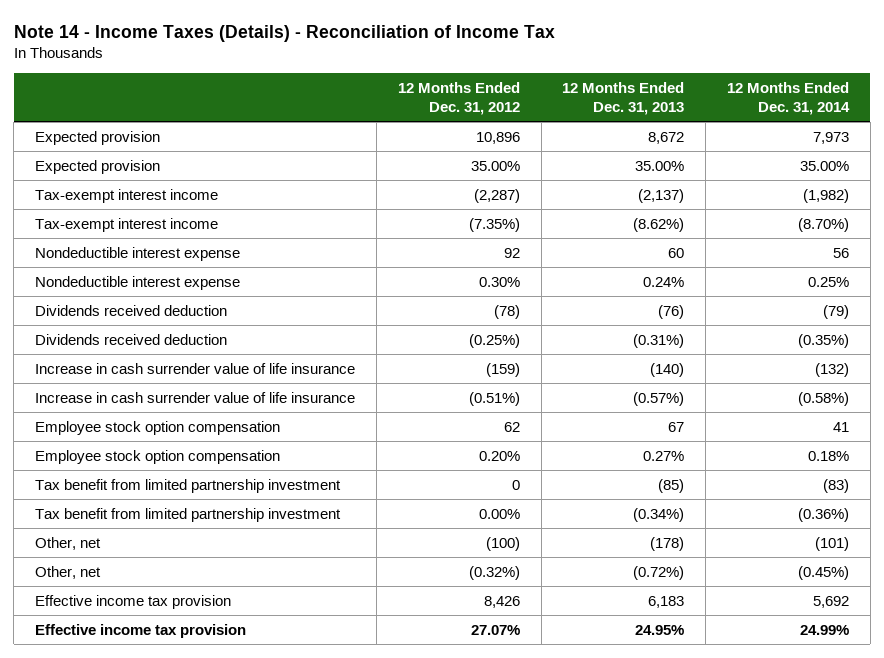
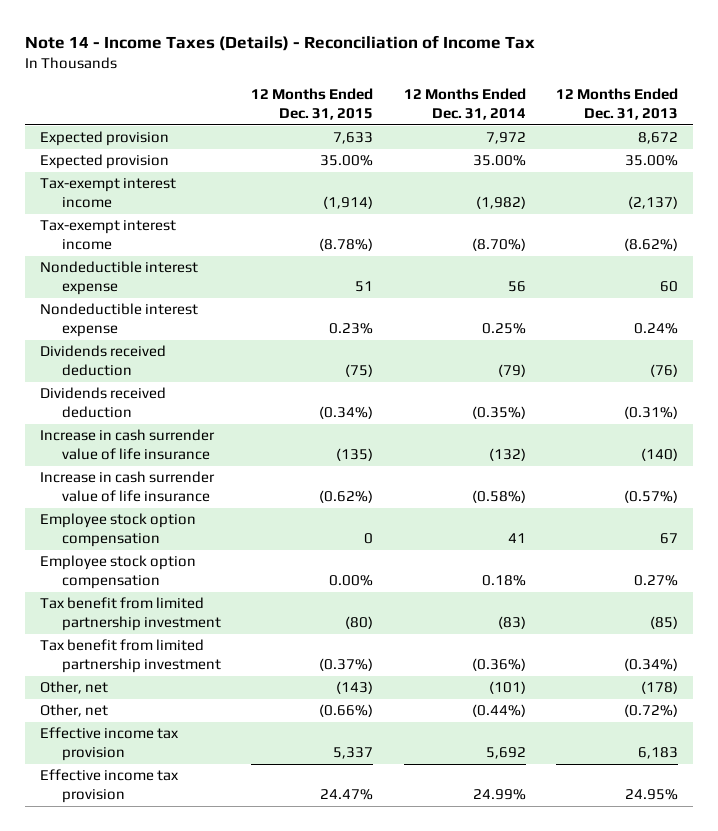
- | 12 Months Ended Dec. 31, 2012 | 12 Months Ended Dec. 31, 2013 | 12 Months Ended Dec. 31, 2014
+ | 12 Months Ended Dec. 31, 2015 | 12 Months Ended Dec. 31, 2014 | 12 Months Ended Dec. 31, 2013
- Expected provision | 10,896 | 8,672 | 7,973
+ Expected provision | 7,633 | 7,972 | 8,672
- Other, net | (0.32%) | (0.72%) | (0.45%)
+ Other, net | (0.66%) | (0.44%) | (0.72%)

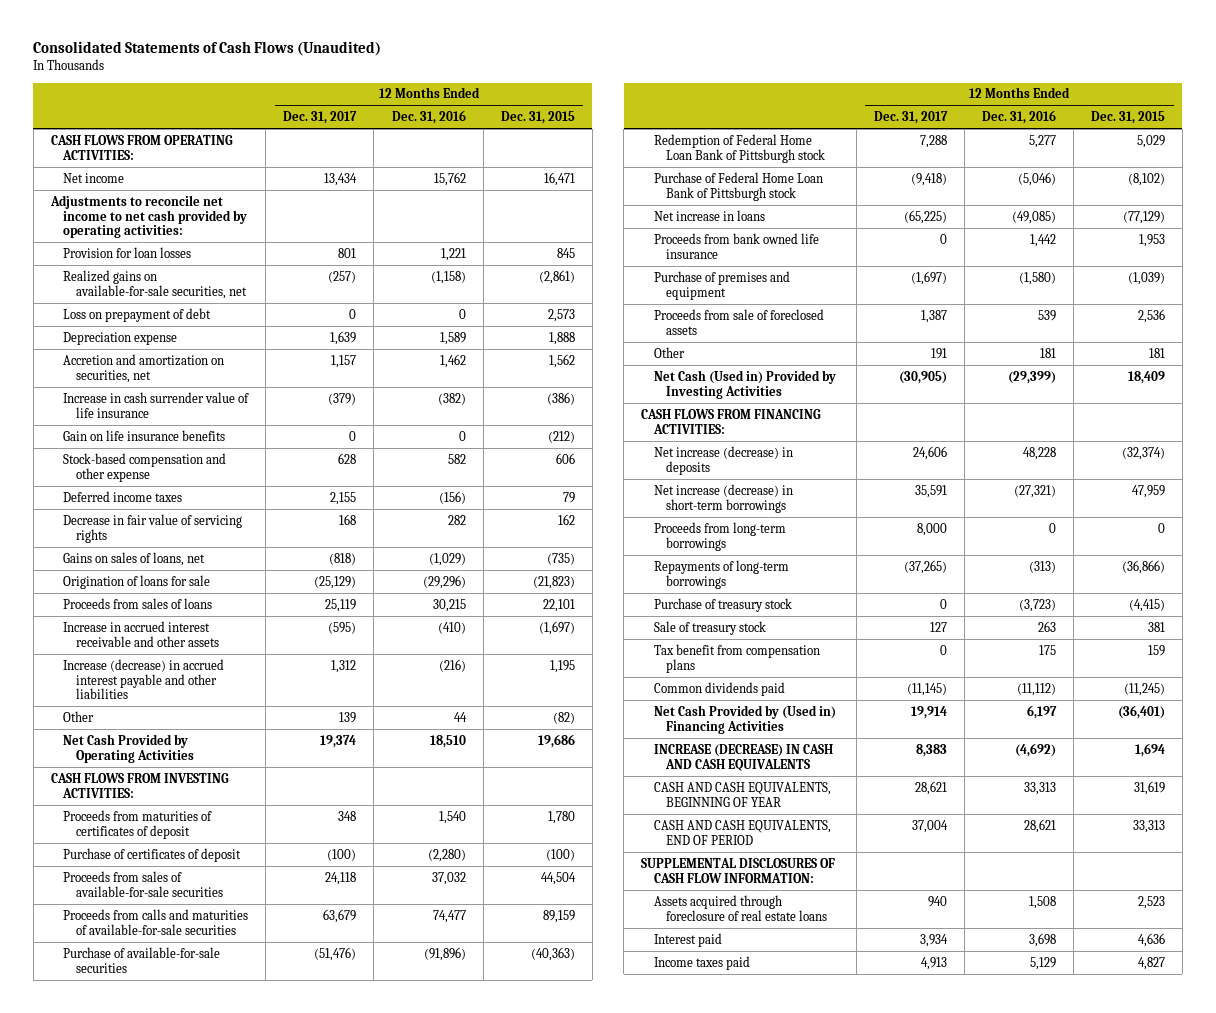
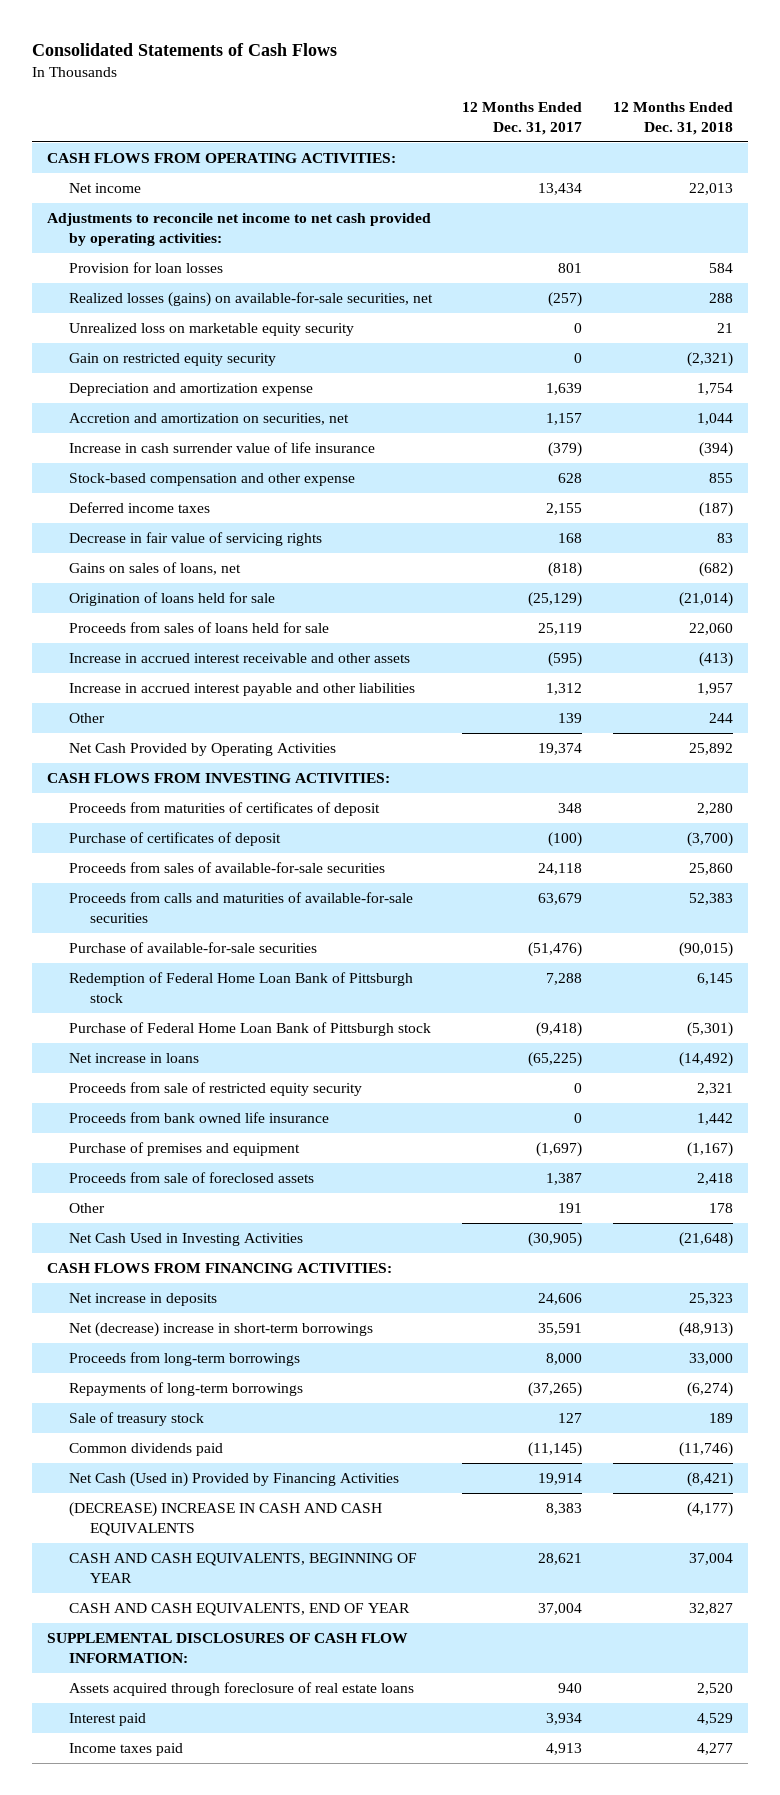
- Consolidated Statements of Cash Flows (Unaudited)
+ Consolidated Statements of Cash Flows
- | 12 Months Ended Dec. 31, 2017 | 12 Months Ended Dec. 31, 2016 | 12 Months Ended Dec. 31, 2015
+ | 12 Months Ended Dec. 31, 2017 | 12 Months Ended Dec. 31, 2018
- Realized gains on available-for-sale securities, net | (257) | (1,158) | (2,861)
- Loss on prepayment of debt | 0 | 0 | 2,573
- Depreciation expense | 1,639 | 1,589 | 1,888
+ Realized losses (gains) on available-for-sale securities, net | (257) | 288
+ Unrealized loss on marketable equity security | 0 | 21
+ Gain on restricted equity security | 0 | (2,321)
+ Depreciation and amortization expense | 1,639 | 1,754
- Gain on life insurance benefits | 0 | 0 | (212)
- Origination of loans for sale | (25,129) | (29,296) | (21,823)
- Proceeds from sales of loans | 25,119 | 30,215 | 22,101
+ Origination of loans held for sale | (25,129) | (21,014)
+ Proceeds from sales of loans held for sale | 25,119 | 22,060
- Increase (decrease) in accrued interest payable and other liabilities | 1,312 | (216) | 1,195
+ Increase in accrued interest payable and other liabilities | 1,312 | 1,957
+ Proceeds from sale of restricted equity security | 0 | 2,321
- Net Cash (Used in) Provided by Investing Activities | (30,905) | (29,399) | 18,409
+ Net Cash Used in Investing Activities | (30,905) | (21,648)
- Net increase (decrease) in deposits | 24,606 | 48,228 | (32,374)
- Net increase (decrease) in short-term borrowings | 35,591 | (27,321) | 47,959
+ Net increase in deposits | 24,606 | 25,323
+ Net (decrease) increase in short-term borrowings | 35,591 | (48,913)
- Purchase of treasury stock | 0 | (3,723) | (4,415)
- Tax benefit from compensation plans | 0 | 175 | 159
- Net Cash Provided by (Used in) Financing Activities | 19,914 | 6,197 | (36,401)
- INCREASE (DECREASE) IN CASH AND CASH EQUIVALENTS | 8,383 | (4,692) | 1,694
+ Net Cash (Used in) Provided by Financing Activities | 19,914 | (8,421)
+ (DECREASE) INCREASE IN CASH AND CASH EQUIVALENTS | 8,383 | (4,177)
- CASH AND CASH EQUIVALENTS, END OF PERIOD | 37,004 | 28,621 | 33,313
+ CASH AND CASH EQUIVALENTS, END OF YEAR | 37,004 | 32,827

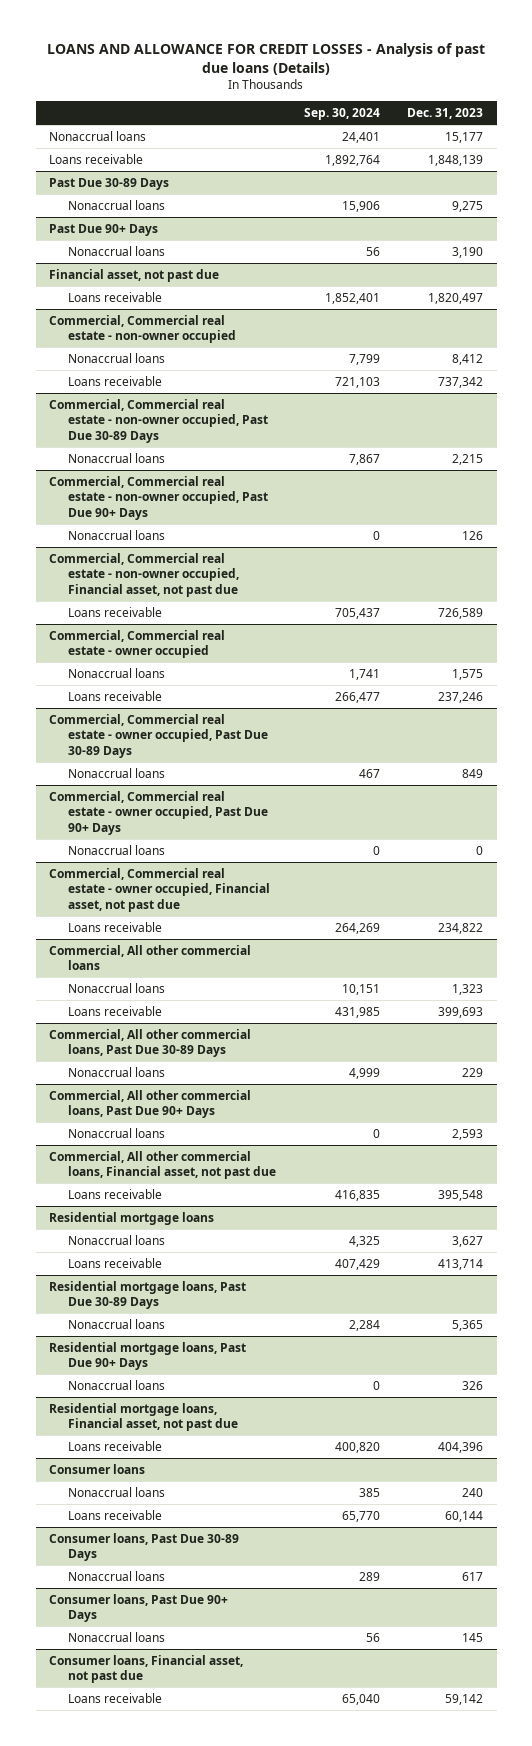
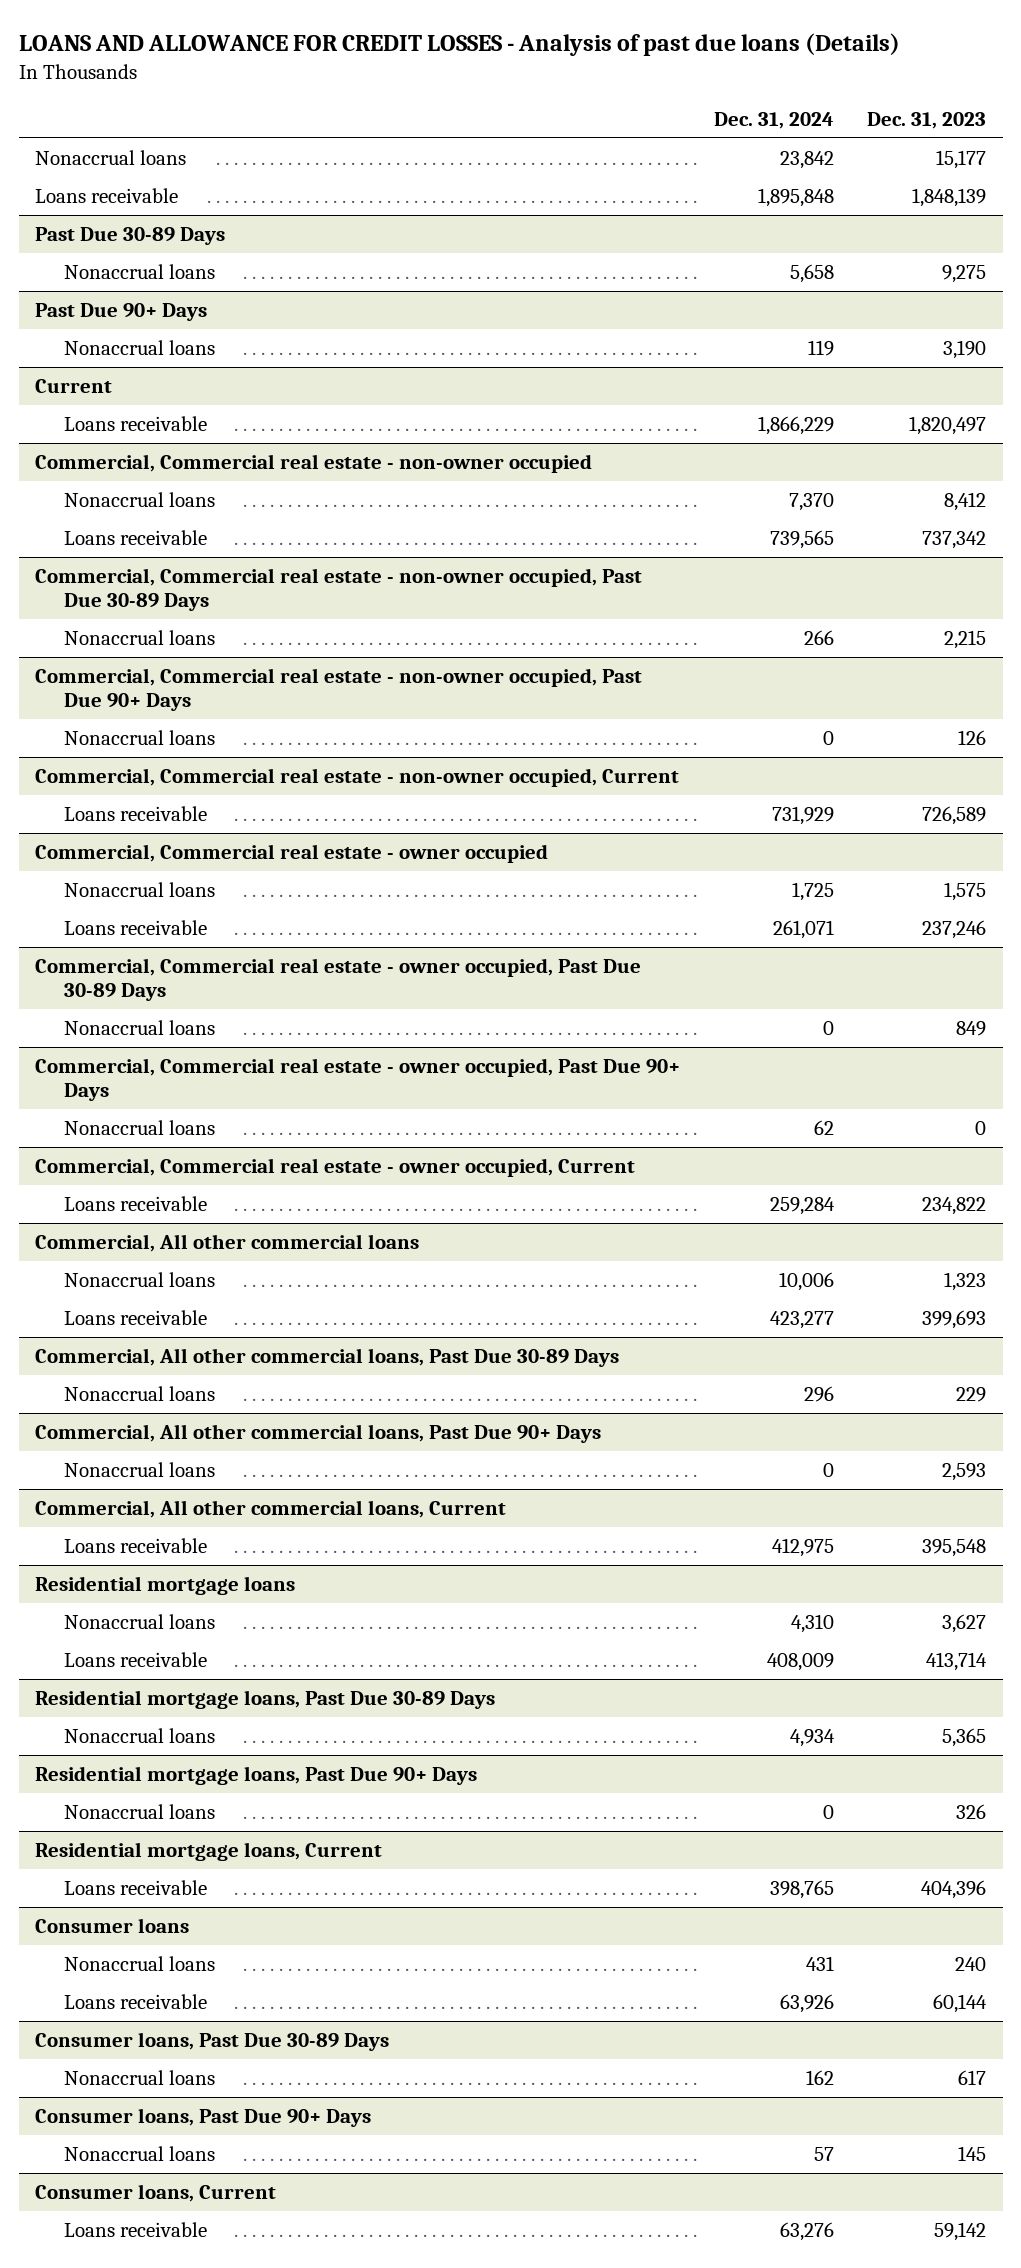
- | Sep. 30, 2024 | Dec. 31, 2023
+ | Dec. 31, 2024 | Dec. 31, 2023
- Financial asset, not past due
+ Current
- Commercial, Commercial real estate - non-owner occupied, Financial asset, not past due
+ Commercial, Commercial real estate - non-owner occupied, Current
- Commercial, Commercial real estate - owner occupied, Financial asset, not past due
+ Commercial, Commercial real estate - owner occupied, Current
- Commercial, All other commercial loans, Financial asset, not past due
+ Commercial, All other commercial loans, Current
- Residential mortgage loans, Financial asset, not past due
+ Residential mortgage loans, Current
- Consumer loans, Financial asset, not past due
+ Consumer loans, Current

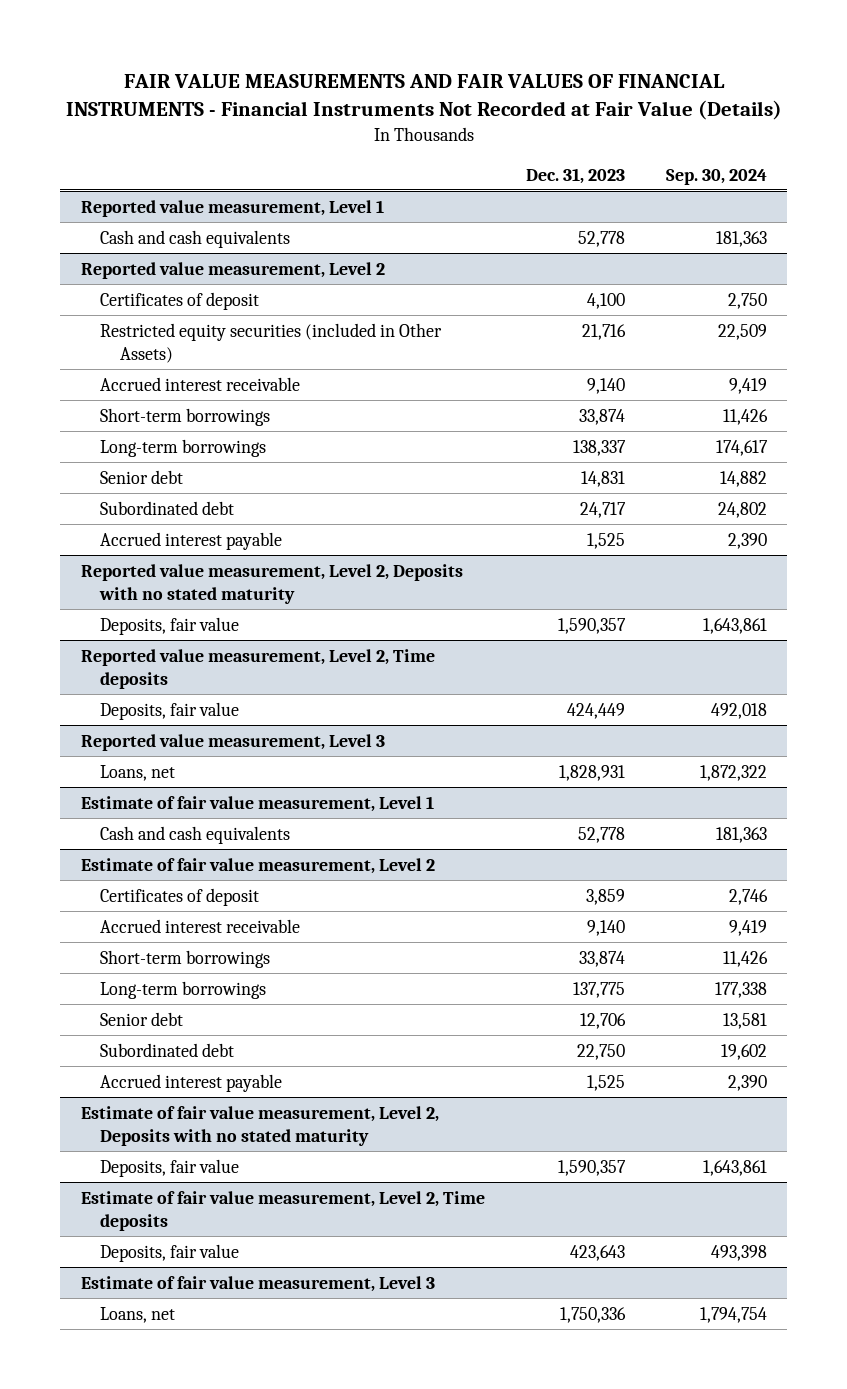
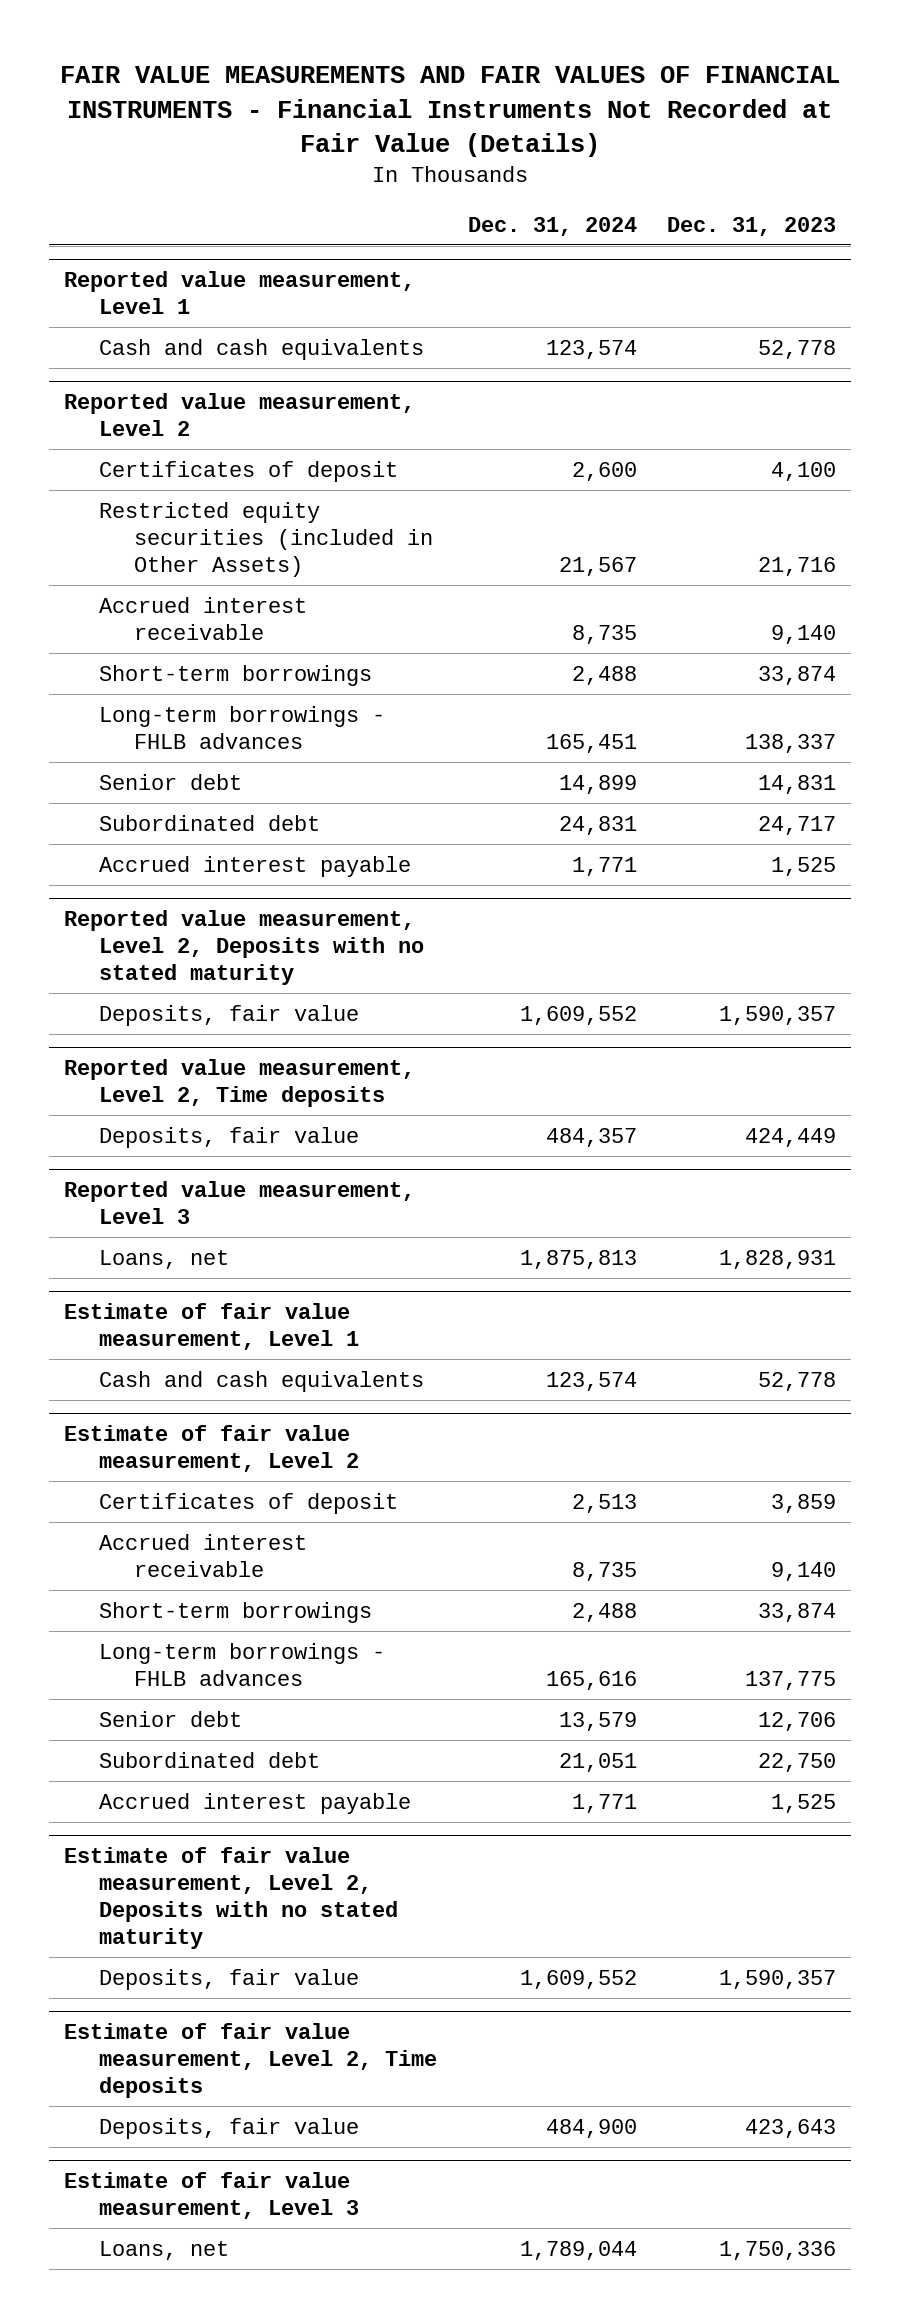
- | Dec. 31, 2023 | Sep. 30, 2024
+ | Dec. 31, 2024 | Dec. 31, 2023
@ Reported value measurement, Level 2
- Long-term borrowings | 138,337 | 174,617
+ Long-term borrowings - FHLB advances | 165,451 | 138,337
@ Estimate of fair value measurement, Level 2
- Long-term borrowings | 137,775 | 177,338
+ Long-term borrowings - FHLB advances | 165,616 | 137,775

